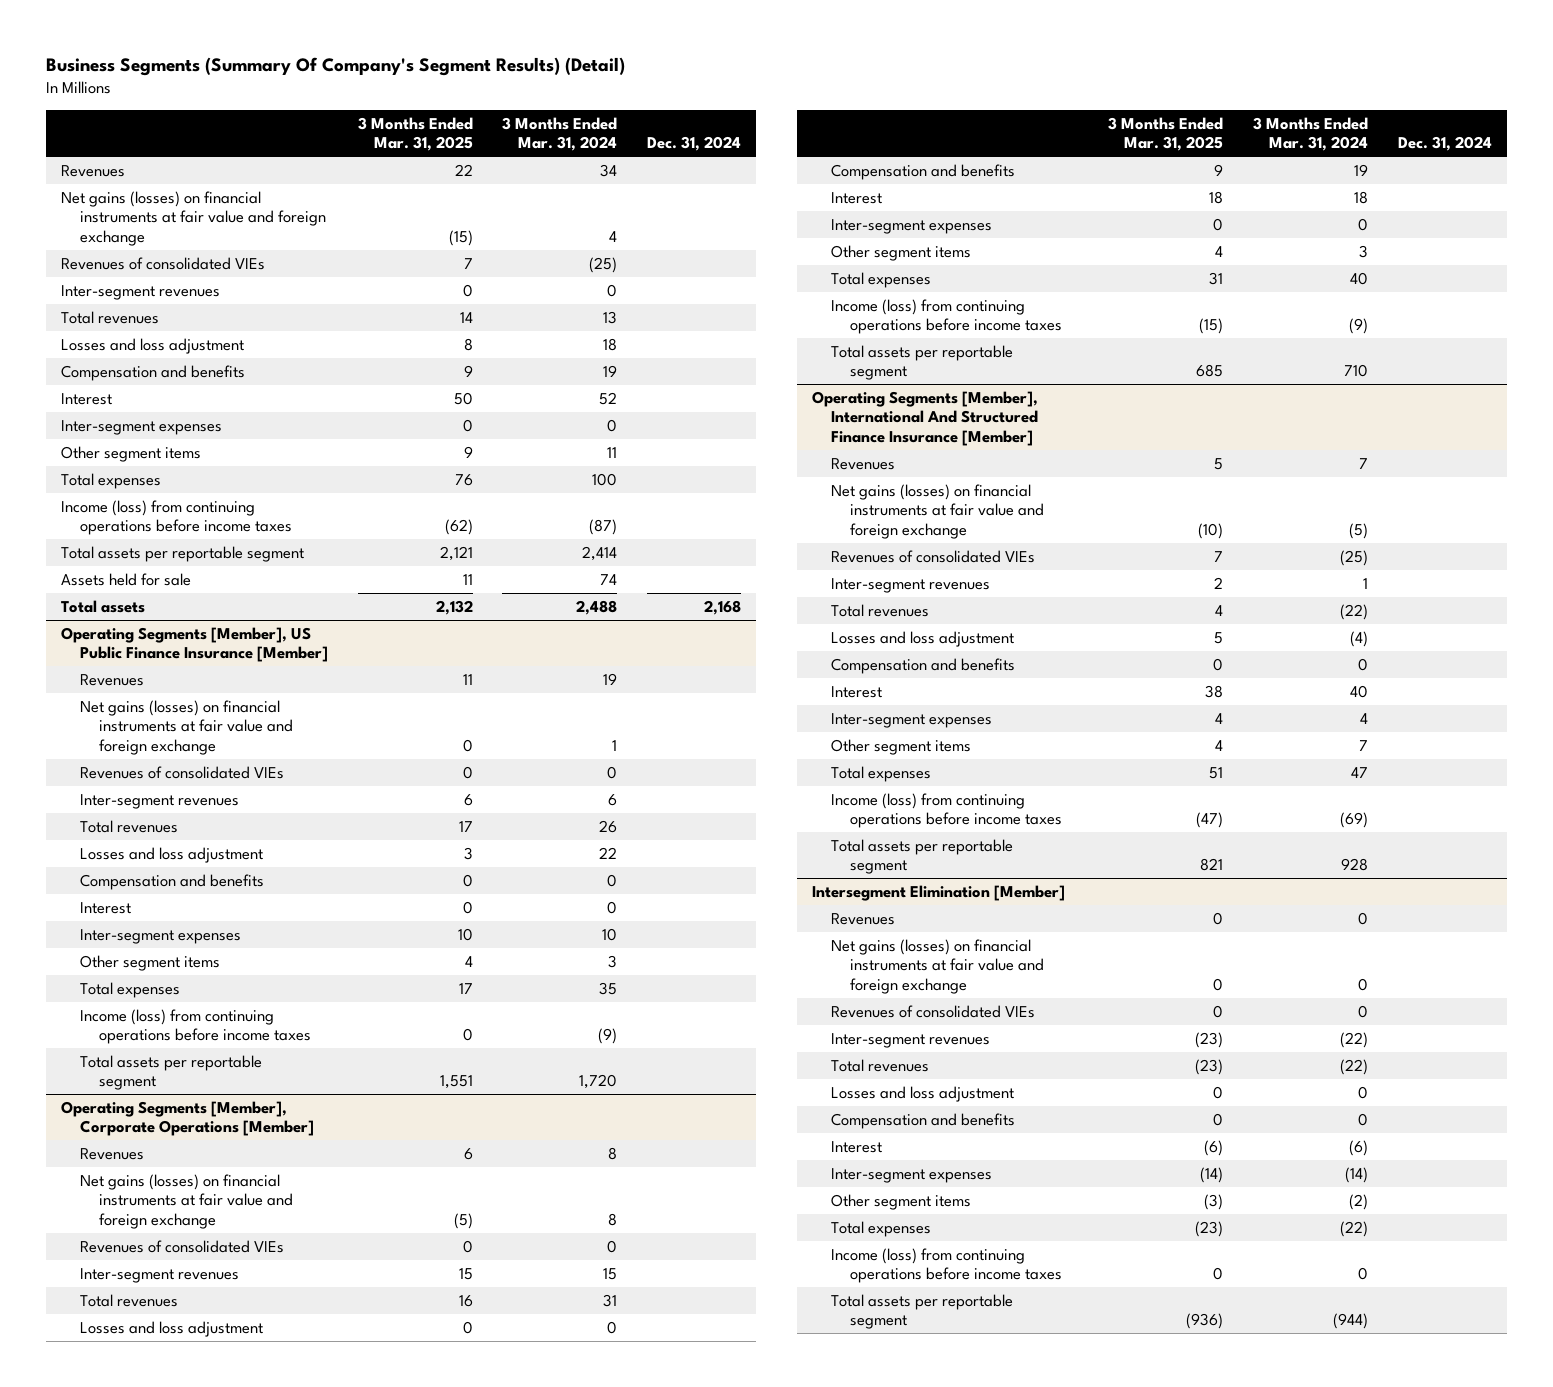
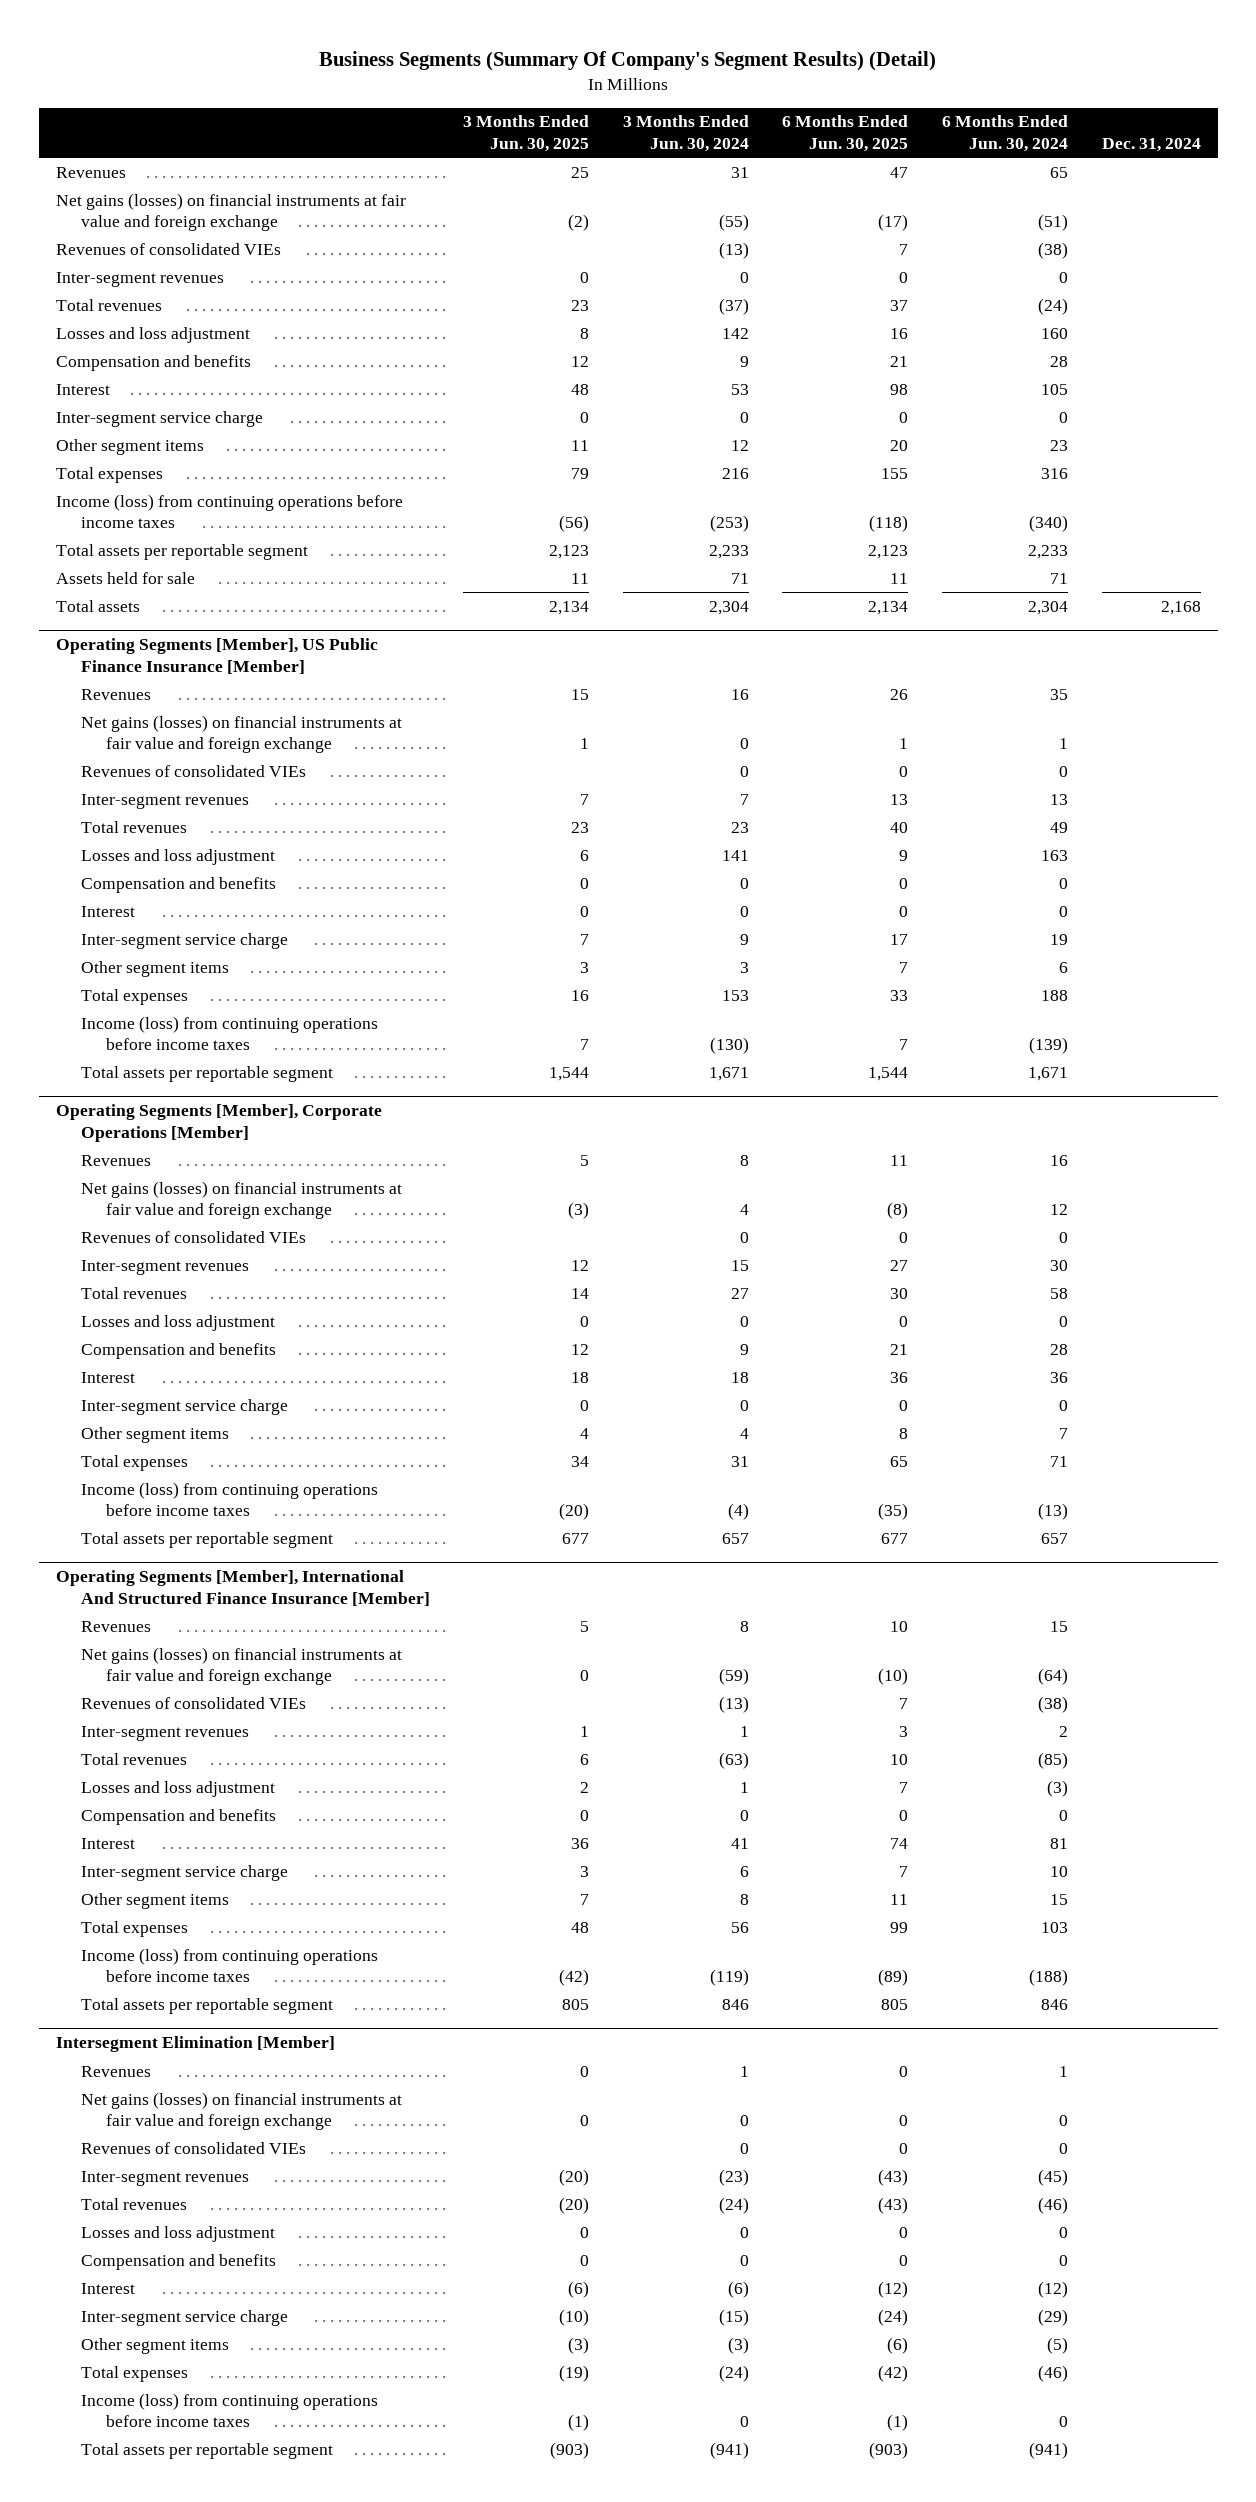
- | 3 Months Ended Mar. 31, 2025 | 3 Months Ended Mar. 31, 2024 | Dec. 31, 2024
+ | 3 Months Ended Jun. 30, 2025 | 3 Months Ended Jun. 30, 2024 | 6 Months Ended Jun. 30, 2025 | 6 Months Ended Jun. 30, 2024 | Dec. 31, 2024
- Inter-segment expenses | 0 | 0 |
+ Inter-segment service charge | 0 | 0 | 0 | 0 |
@ Operating Segments [Member], US Public Finance Insurance [Member]
- Inter-segment expenses | 10 | 10 |
+ Inter-segment service charge | 7 | 9 | 17 | 19 |
@ Operating Segments [Member], Corporate Operations [Member]
- Inter-segment expenses | 0 | 0 |
+ Inter-segment service charge | 0 | 0 | 0 | 0 |
@ Operating Segments [Member], International And Structured Finance Insurance [Member]
- Inter-segment expenses | 4 | 4 |
+ Inter-segment service charge | 3 | 6 | 7 | 10 |
@ Intersegment Elimination [Member]
- Inter-segment expenses | (14) | (14) |
+ Inter-segment service charge | (10) | (15) | (24) | (29) |

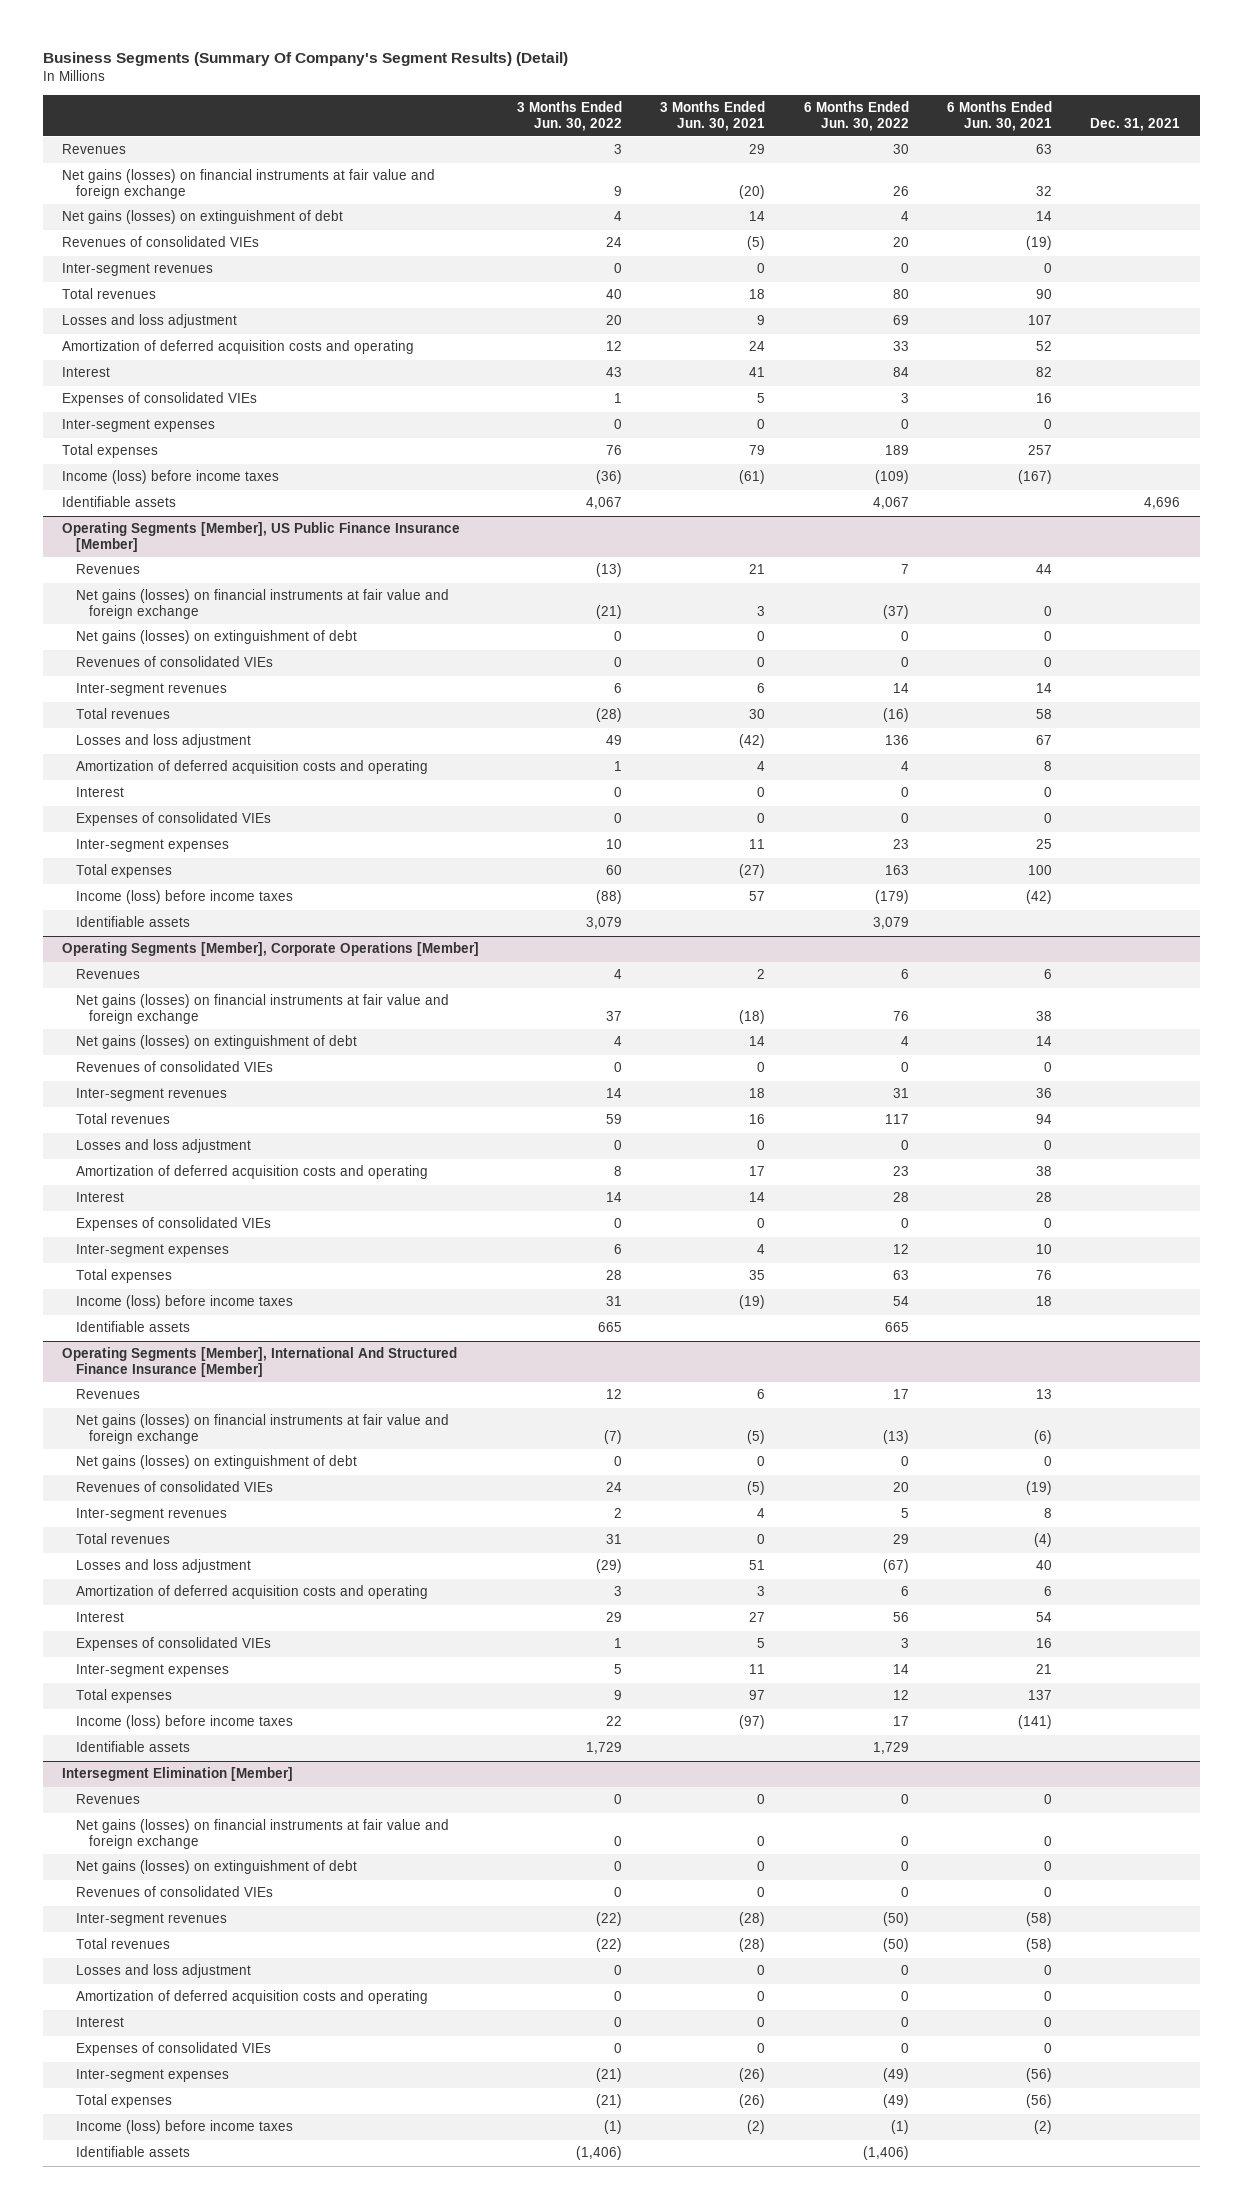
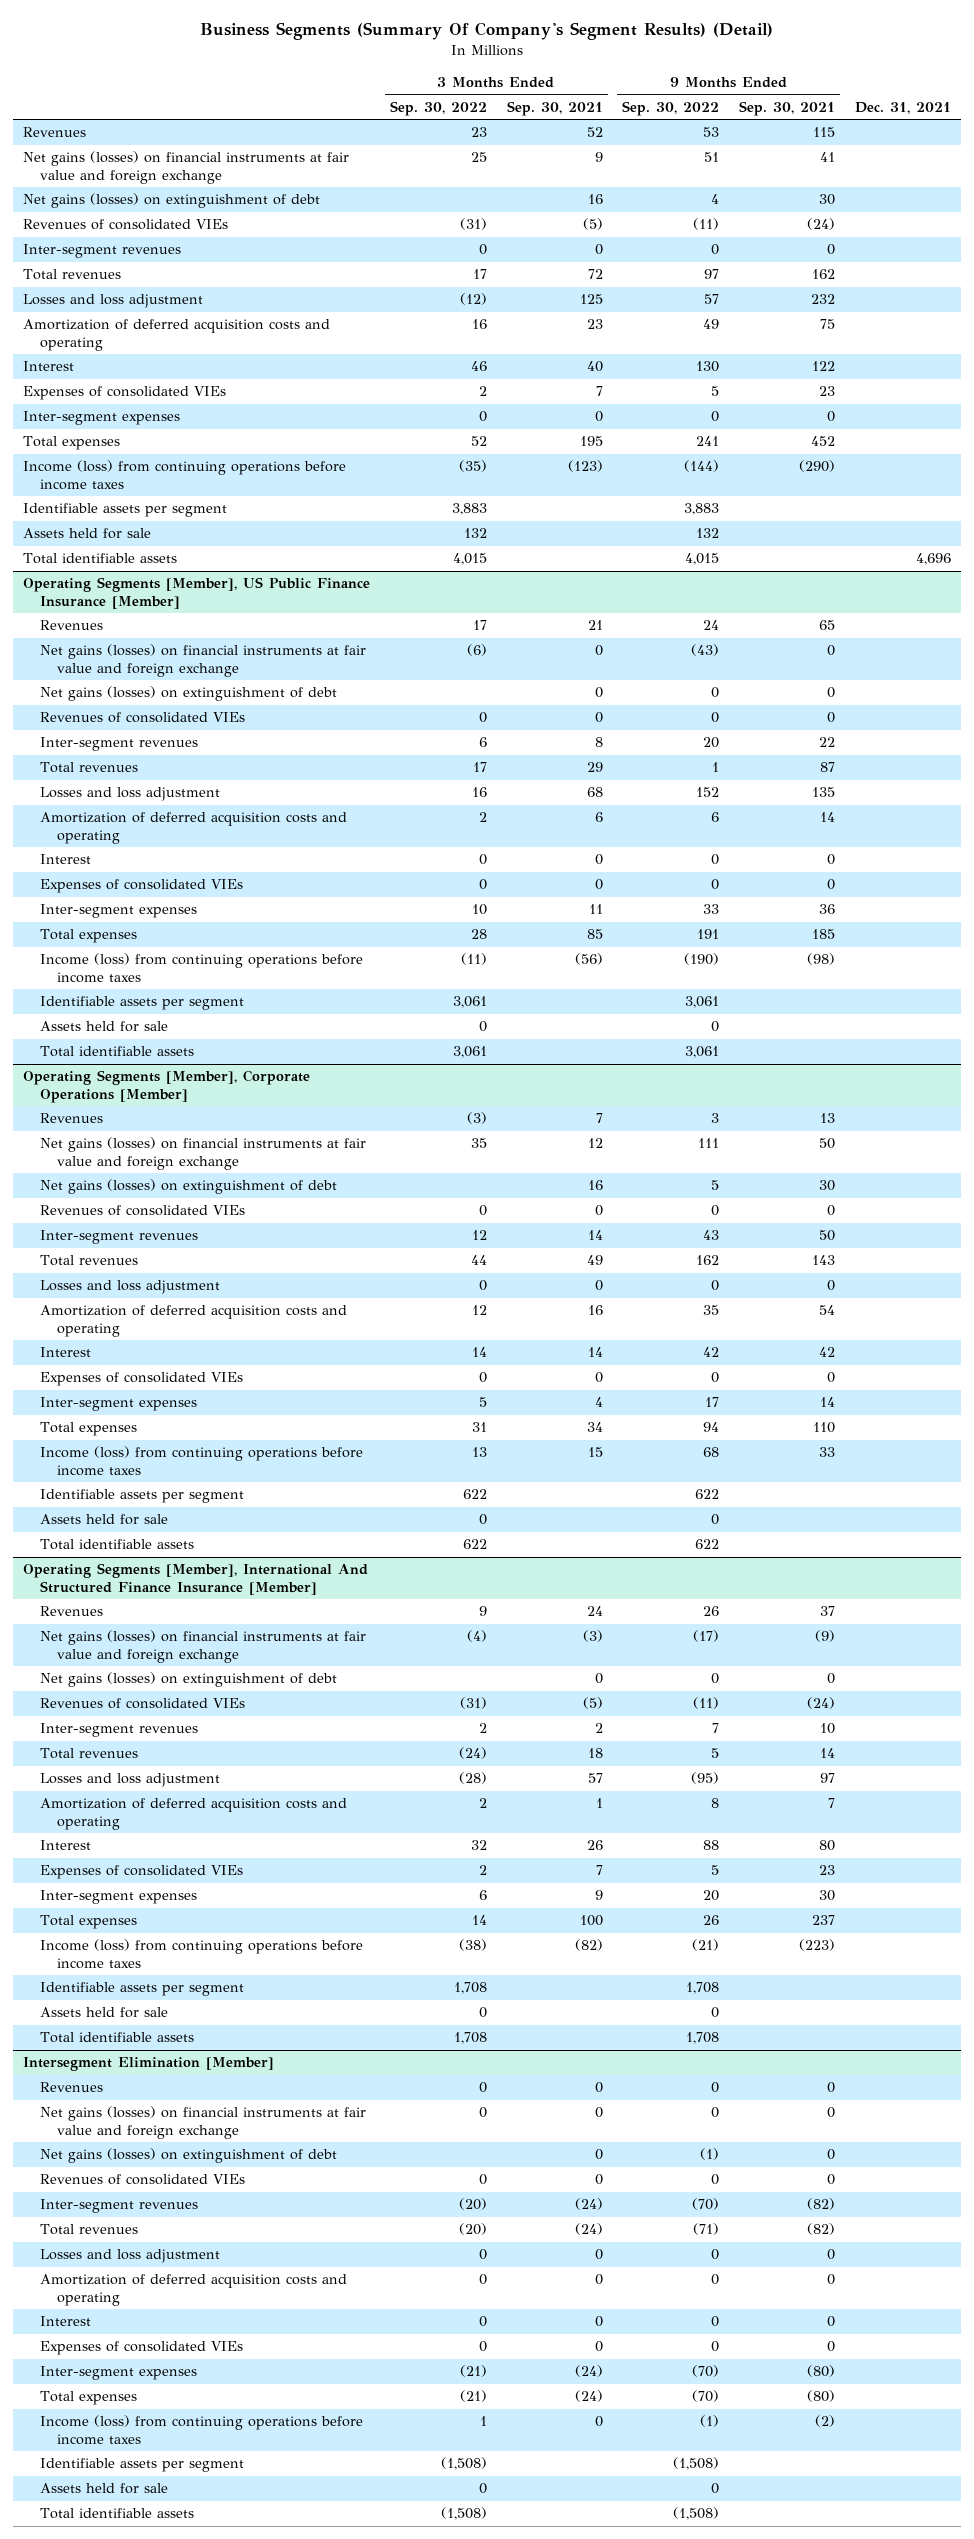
- | 3 Months Ended Jun. 30, 2022 | 3 Months Ended Jun. 30, 2021 | 6 Months Ended Jun. 30, 2022 | 6 Months Ended Jun. 30, 2021 | Dec. 31, 2021
+ | 3 Months Ended Sep. 30, 2022 | 3 Months Ended Sep. 30, 2021 | 9 Months Ended Sep. 30, 2022 | 9 Months Ended Sep. 30, 2021 | Dec. 31, 2021
- Income (loss) before income taxes | (36) | (61) | (109) | (167) |
- Identifiable assets | 4,067 | | 4,067 | | 4,696
+ Income (loss) from continuing operations before income taxes | (35) | (123) | (144) | (290) |
+ Identifiable assets per segment | 3,883 | | 3,883 | |
+ Assets held for sale | 132 | | 132 | |
+ Total identifiable assets | 4,015 | | 4,015 | | 4,696
@ Operating Segments [Member], US Public Finance Insurance [Member]
- Income (loss) before income taxes | (88) | 57 | (179) | (42) |
- Identifiable assets | 3,079 | | 3,079 | |
+ Income (loss) from continuing operations before income taxes | (11) | (56) | (190) | (98) |
+ Identifiable assets per segment | 3,061 | | 3,061 | |
+ Assets held for sale | 0 | | 0 | |
+ Total identifiable assets | 3,061 | | 3,061 | |
@ Operating Segments [Member], Corporate Operations [Member]
- Income (loss) before income taxes | 31 | (19) | 54 | 18 |
- Identifiable assets | 665 | | 665 | |
+ Income (loss) from continuing operations before income taxes | 13 | 15 | 68 | 33 |
+ Identifiable assets per segment | 622 | | 622 | |
+ Assets held for sale | 0 | | 0 | |
+ Total identifiable assets | 622 | | 622 | |
@ Operating Segments [Member], International And Structured Finance Insurance [Member]
- Income (loss) before income taxes | 22 | (97) | 17 | (141) |
- Identifiable assets | 1,729 | | 1,729 | |
+ Income (loss) from continuing operations before income taxes | (38) | (82) | (21) | (223) |
+ Identifiable assets per segment | 1,708 | | 1,708 | |
+ Assets held for sale | 0 | | 0 | |
+ Total identifiable assets | 1,708 | | 1,708 | |
@ Intersegment Elimination [Member]
- Income (loss) before income taxes | (1) | (2) | (1) | (2) |
- Identifiable assets | (1,406) | | (1,406) | |
+ Income (loss) from continuing operations before income taxes | 1 | 0 | (1) | (2) |
+ Identifiable assets per segment | (1,508) | | (1,508) | |
+ Assets held for sale | 0 | | 0 | |
+ Total identifiable assets | (1,508) | | (1,508) | |

